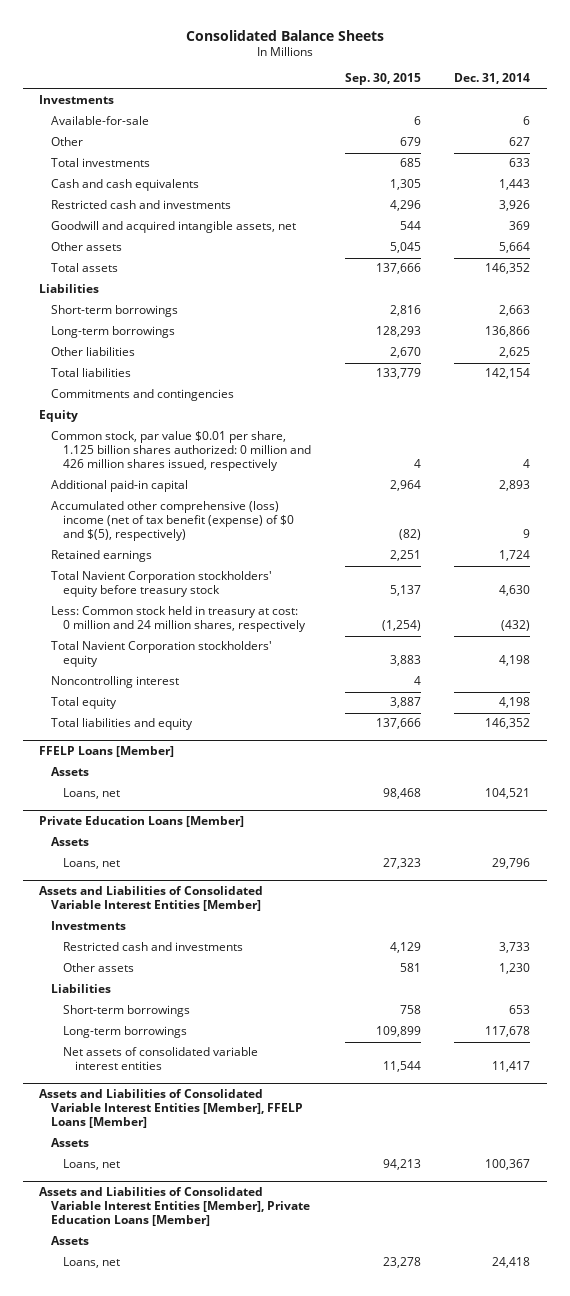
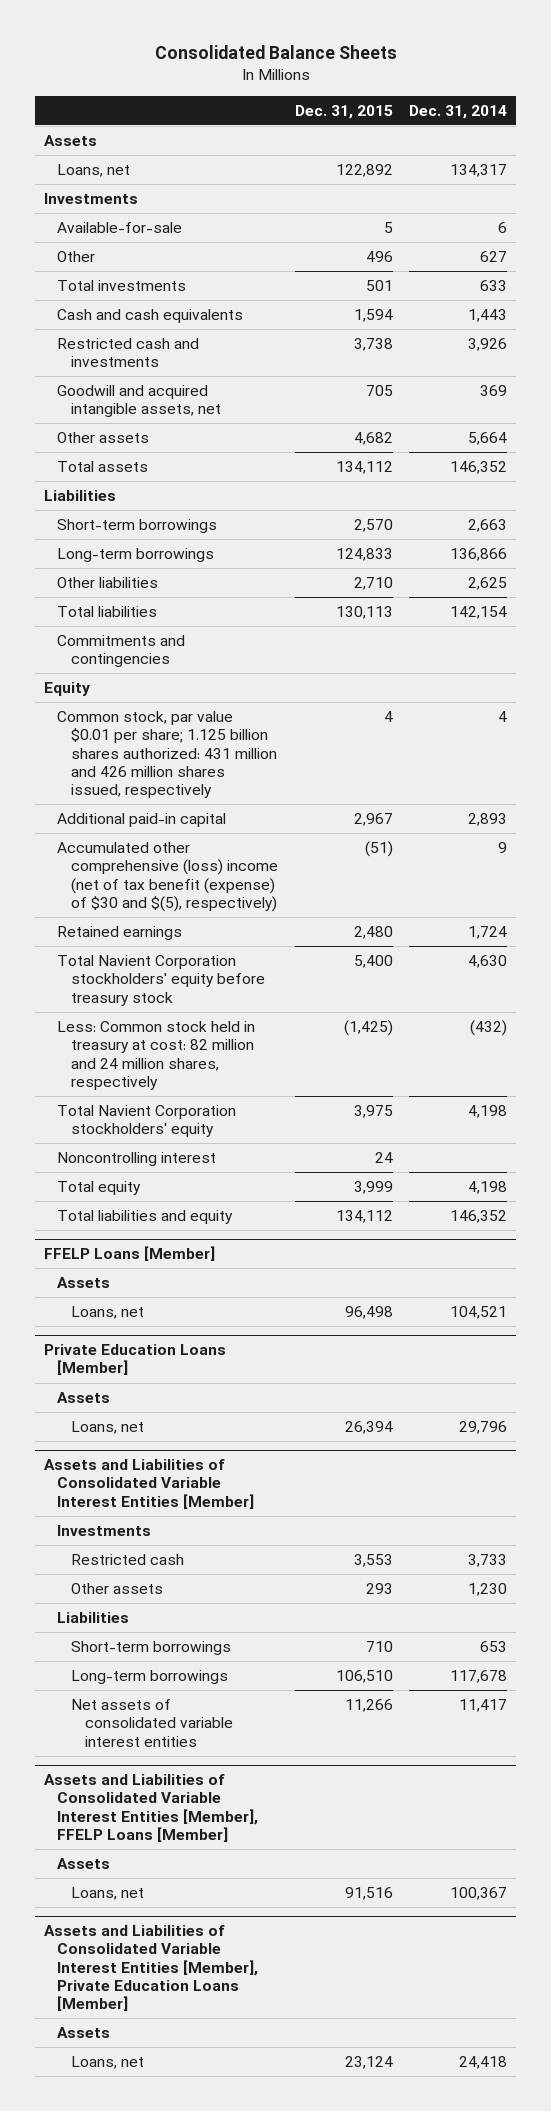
- | Sep. 30, 2015 | Dec. 31, 2014
+ | Dec. 31, 2015 | Dec. 31, 2014
+ Assets
+ Loans, net | 122,892 | 134,317
- Common stock, par value $0.01 per share, 1.125 billion shares authorized: 0 million and 426 million shares issued, respectively | 4 | 4
+ Common stock, par value $0.01 per share; 1.125 billion shares authorized: 431 million and 426 million shares issued, respectively | 4 | 4
- Accumulated other comprehensive (loss) income (net of tax benefit (expense) of $0 and $(5), respectively) | (82) | 9
+ Accumulated other comprehensive (loss) income (net of tax benefit (expense) of $30 and $(5), respectively) | (51) | 9
- Less: Common stock held in treasury at cost: 0 million and 24 million shares, respectively | (1,254) | (432)
+ Less: Common stock held in treasury at cost: 82 million and 24 million shares, respectively | (1,425) | (432)
@ Assets and Liabilities of Consolidated Variable Interest Entities [Member]
- Restricted cash and investments | 4,129 | 3,733
+ Restricted cash | 3,553 | 3,733

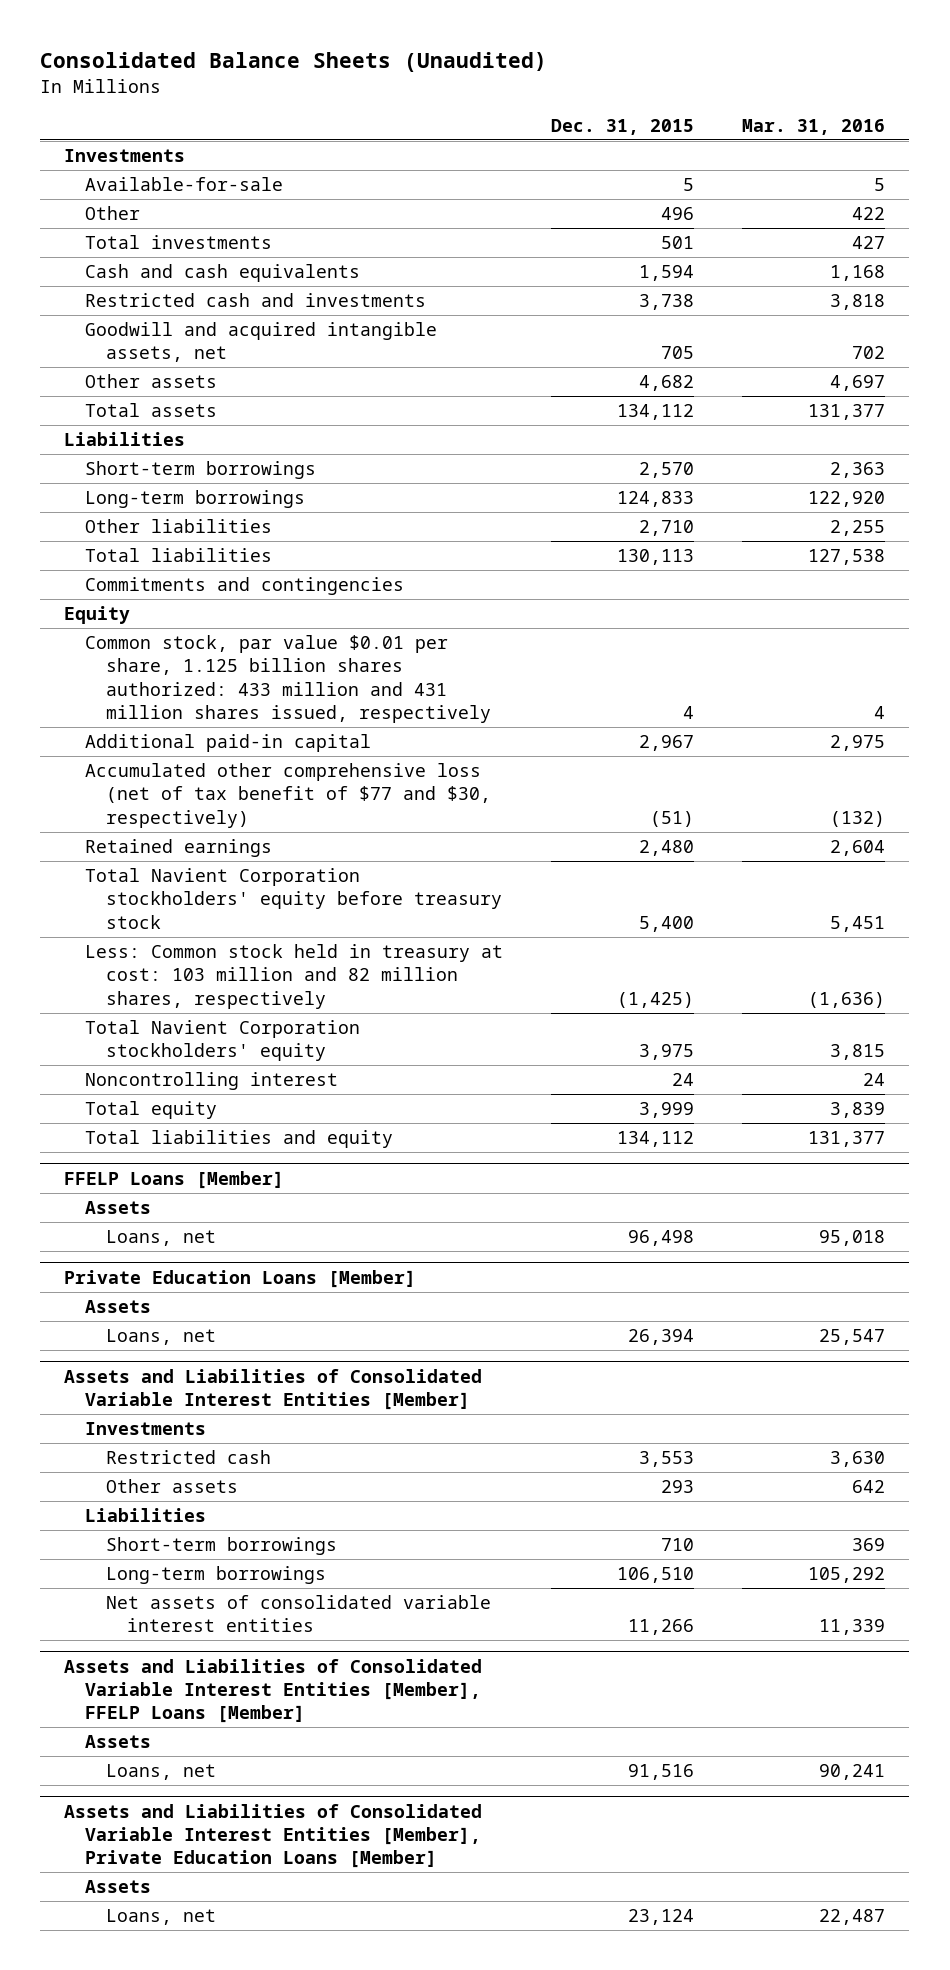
- Consolidated Balance Sheets
+ Consolidated Balance Sheets (Unaudited)
- | Dec. 31, 2015 | Dec. 31, 2014
+ | Dec. 31, 2015 | Mar. 31, 2016
- Assets
- Loans, net | 122,892 | 134,317
- Common stock, par value $0.01 per share; 1.125 billion shares authorized: 431 million and 426 million shares issued, respectively | 4 | 4
+ Common stock, par value $0.01 per share, 1.125 billion shares authorized: 433 million and 431 million shares issued, respectively | 4 | 4
- Accumulated other comprehensive (loss) income (net of tax benefit (expense) of $30 and $(5), respectively) | (51) | 9
+ Accumulated other comprehensive loss (net of tax benefit of $77 and $30, respectively) | (51) | (132)
- Less: Common stock held in treasury at cost: 82 million and 24 million shares, respectively | (1,425) | (432)
+ Less: Common stock held in treasury at cost: 103 million and 82 million shares, respectively | (1,425) | (1,636)

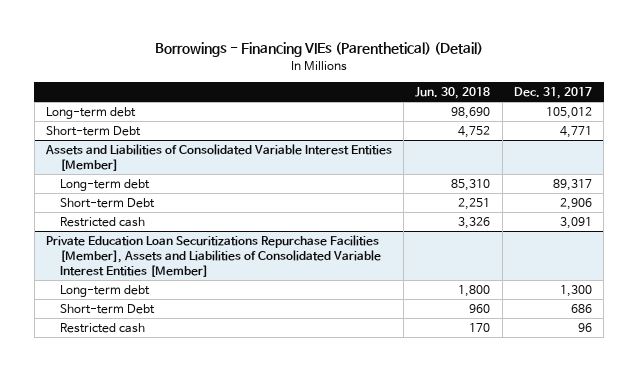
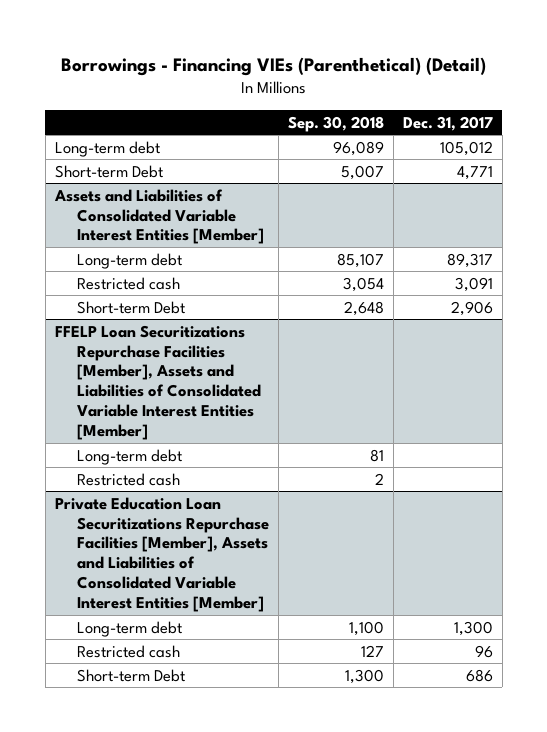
- | Jun. 30, 2018 | Dec. 31, 2017
+ | Sep. 30, 2018 | Dec. 31, 2017
@ Assets and Liabilities of Consolidated Variable Interest Entities [Member]
moved down: Short-term Debt | 2,648 | 2,906
+ FFELP Loan Securitizations Repurchase Facilities [Member], Assets and Liabilities of Consolidated Variable Interest Entities [Member]
+ Long-term debt | 81 |
+ Restricted cash | 2 |
@ Private Education Loan Securitizations Repurchase Facilities [Member], Assets and Liabilities of Consolidated Variable Interest Entities [Member]
moved down: Short-term Debt | 1,300 | 686

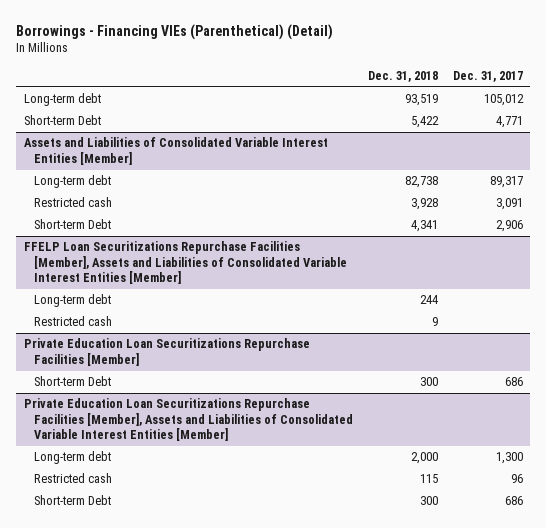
- | Sep. 30, 2018 | Dec. 31, 2017
+ | Dec. 31, 2018 | Dec. 31, 2017
+ Private Education Loan Securitizations Repurchase Facilities [Member]
+ Short-term Debt | 300 | 686

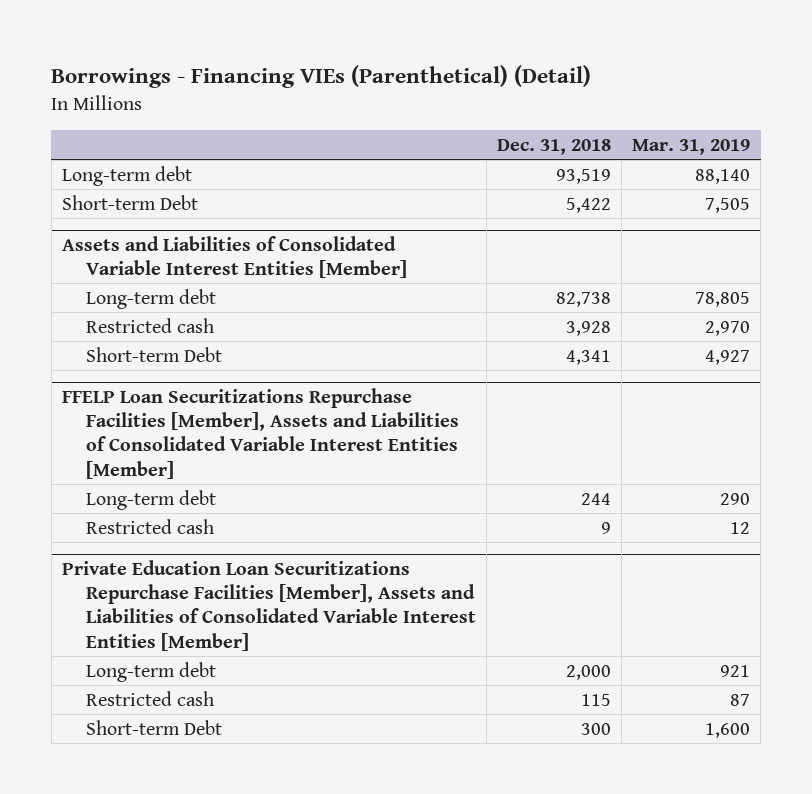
- | Dec. 31, 2018 | Dec. 31, 2017
+ | Dec. 31, 2018 | Mar. 31, 2019
- Private Education Loan Securitizations Repurchase Facilities [Member]
- Short-term Debt | 300 | 686

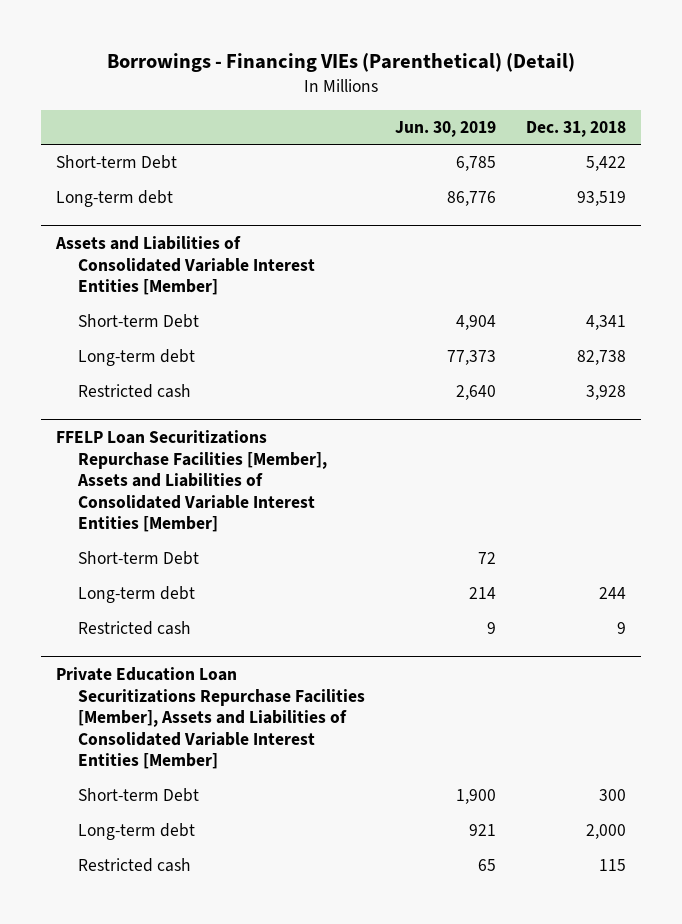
- | Dec. 31, 2018 | Mar. 31, 2019
+ | Jun. 30, 2019 | Dec. 31, 2018
moved down: Long-term debt | 86,776 | 93,519
@ Assets and Liabilities of Consolidated Variable Interest Entities [Member]
moved up: Short-term Debt | 4,904 | 4,341
@ FFELP Loan Securitizations Repurchase Facilities [Member], Assets and Liabilities of Consolidated Variable Interest Entities [Member]
+ Short-term Debt | 72 |
@ Private Education Loan Securitizations Repurchase Facilities [Member], Assets and Liabilities of Consolidated Variable Interest Entities [Member]
moved up: Short-term Debt | 1,900 | 300

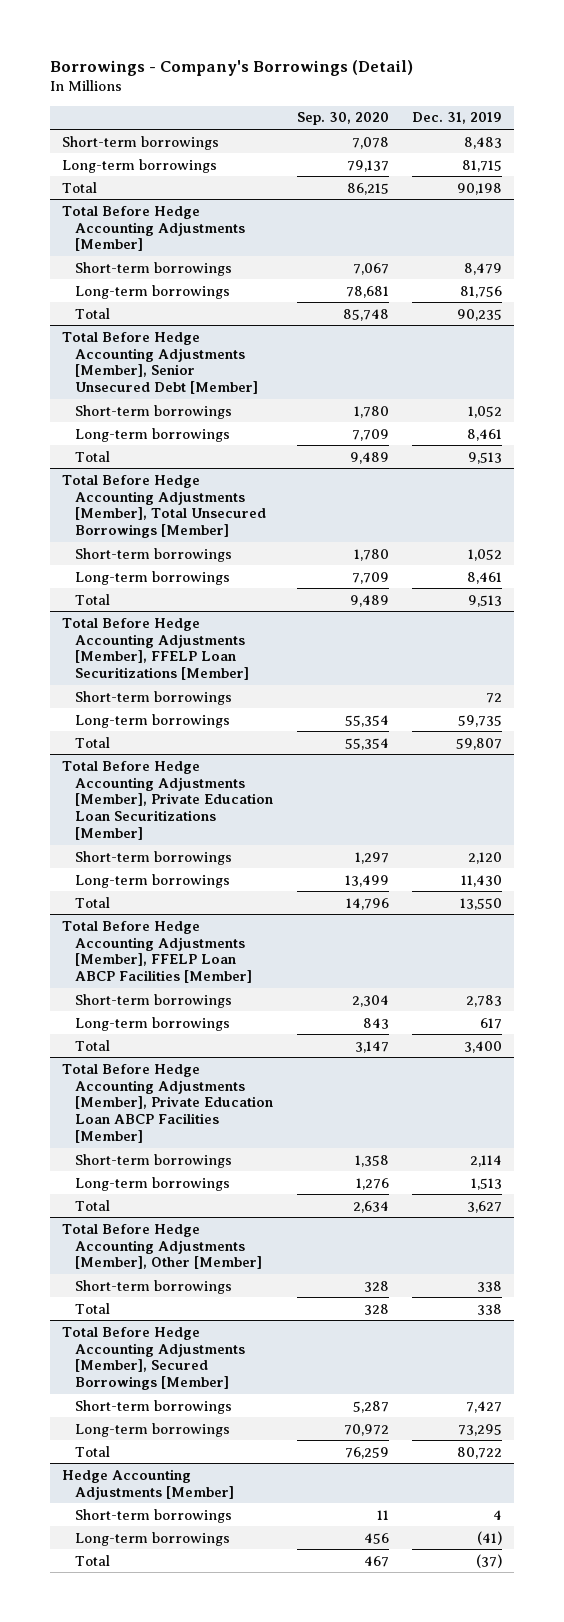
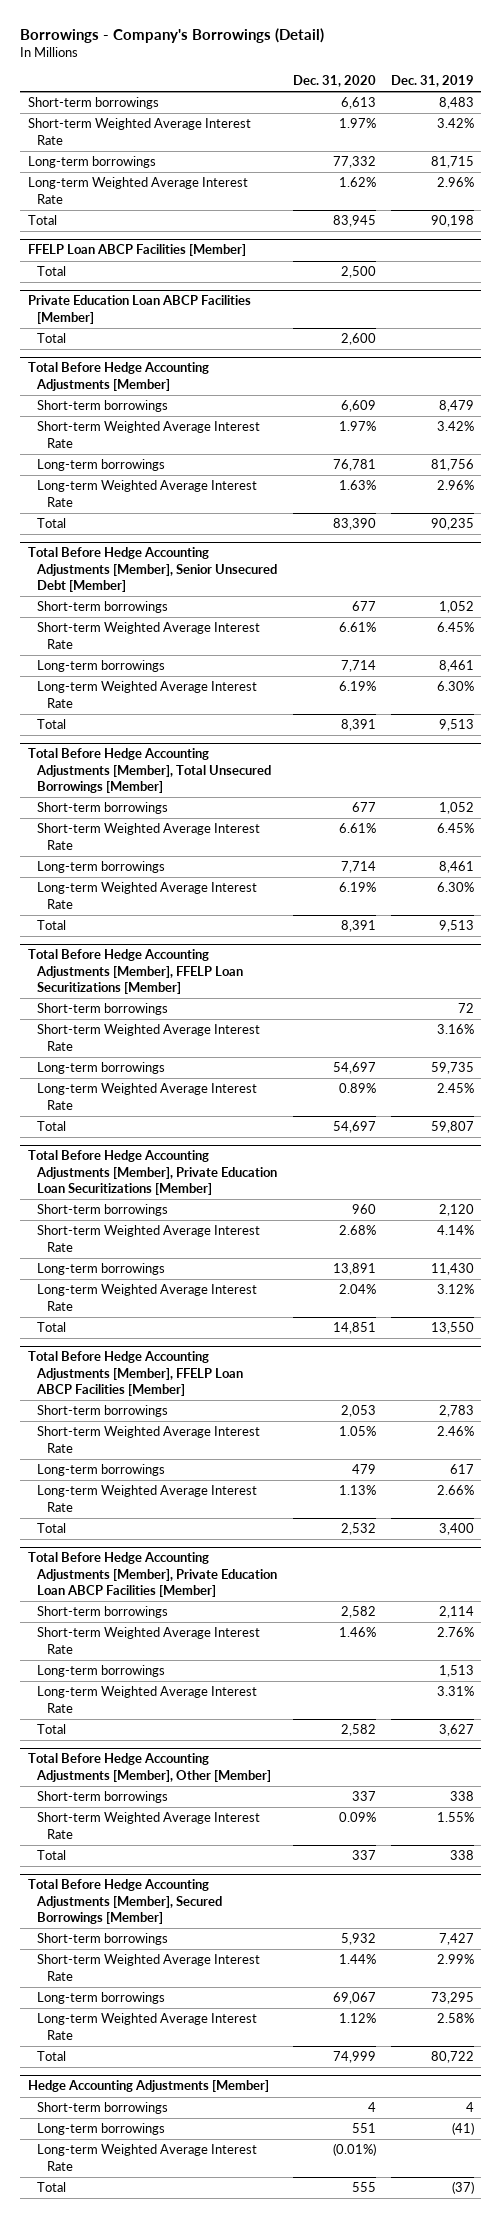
- | Sep. 30, 2020 | Dec. 31, 2019
+ | Dec. 31, 2020 | Dec. 31, 2019
+ Short-term Weighted Average Interest Rate | 1.97% | 3.42%
+ Long-term Weighted Average Interest Rate | 1.62% | 2.96%
+ FFELP Loan ABCP Facilities [Member]
+ Total | 2,500 |
+ Private Education Loan ABCP Facilities [Member]
+ Total | 2,600 |
@ Total Before Hedge Accounting Adjustments [Member]
+ Short-term Weighted Average Interest Rate | 1.97% | 3.42%
+ Long-term Weighted Average Interest Rate | 1.63% | 2.96%
@ Total Before Hedge Accounting Adjustments [Member], Senior Unsecured Debt [Member]
+ Short-term Weighted Average Interest Rate | 6.61% | 6.45%
+ Long-term Weighted Average Interest Rate | 6.19% | 6.30%
@ Total Before Hedge Accounting Adjustments [Member], Total Unsecured Borrowings [Member]
+ Short-term Weighted Average Interest Rate | 6.61% | 6.45%
+ Long-term Weighted Average Interest Rate | 6.19% | 6.30%
@ Total Before Hedge Accounting Adjustments [Member], FFELP Loan Securitizations [Member]
+ Short-term Weighted Average Interest Rate | | 3.16%
+ Long-term Weighted Average Interest Rate | 0.89% | 2.45%
@ Total Before Hedge Accounting Adjustments [Member], Private Education Loan Securitizations [Member]
+ Short-term Weighted Average Interest Rate | 2.68% | 4.14%
+ Long-term Weighted Average Interest Rate | 2.04% | 3.12%
@ Total Before Hedge Accounting Adjustments [Member], FFELP Loan ABCP Facilities [Member]
+ Short-term Weighted Average Interest Rate | 1.05% | 2.46%
+ Long-term Weighted Average Interest Rate | 1.13% | 2.66%
@ Total Before Hedge Accounting Adjustments [Member], Private Education Loan ABCP Facilities [Member]
+ Short-term Weighted Average Interest Rate | 1.46% | 2.76%
+ Long-term Weighted Average Interest Rate | | 3.31%
@ Total Before Hedge Accounting Adjustments [Member], Other [Member]
+ Short-term Weighted Average Interest Rate | 0.09% | 1.55%
@ Total Before Hedge Accounting Adjustments [Member], Secured Borrowings [Member]
+ Short-term Weighted Average Interest Rate | 1.44% | 2.99%
+ Long-term Weighted Average Interest Rate | 1.12% | 2.58%
@ Hedge Accounting Adjustments [Member]
+ Long-term Weighted Average Interest Rate | (0.01%) |

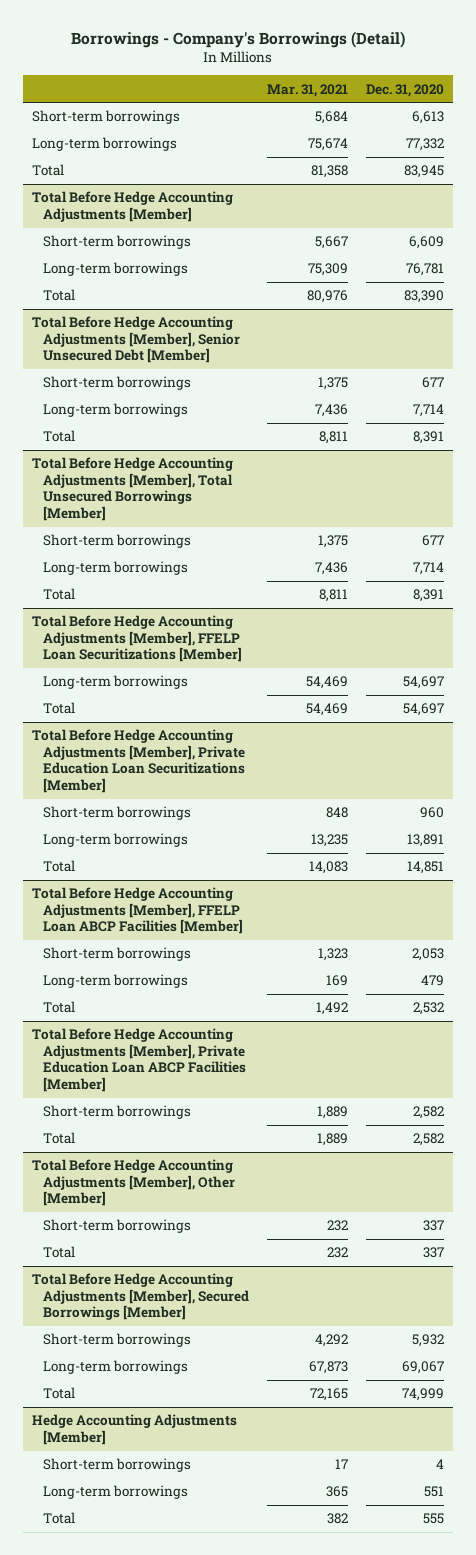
- | Dec. 31, 2020 | Dec. 31, 2019
+ | Mar. 31, 2021 | Dec. 31, 2020
- Short-term Weighted Average Interest Rate | 1.97% | 3.42%
- Long-term Weighted Average Interest Rate | 1.62% | 2.96%
- FFELP Loan ABCP Facilities [Member]
- Total | 2,500 |
- Private Education Loan ABCP Facilities [Member]
- Total | 2,600 |
@ Total Before Hedge Accounting Adjustments [Member]
- Short-term Weighted Average Interest Rate | 1.97% | 3.42%
- Long-term Weighted Average Interest Rate | 1.63% | 2.96%
@ Total Before Hedge Accounting Adjustments [Member], Senior Unsecured Debt [Member]
- Short-term Weighted Average Interest Rate | 6.61% | 6.45%
- Long-term Weighted Average Interest Rate | 6.19% | 6.30%
@ Total Before Hedge Accounting Adjustments [Member], Total Unsecured Borrowings [Member]
- Short-term Weighted Average Interest Rate | 6.61% | 6.45%
- Long-term Weighted Average Interest Rate | 6.19% | 6.30%
@ Total Before Hedge Accounting Adjustments [Member], FFELP Loan Securitizations [Member]
- Short-term borrowings | | 72
- Short-term Weighted Average Interest Rate | | 3.16%
- Long-term Weighted Average Interest Rate | 0.89% | 2.45%
@ Total Before Hedge Accounting Adjustments [Member], Private Education Loan Securitizations [Member]
- Short-term Weighted Average Interest Rate | 2.68% | 4.14%
- Long-term Weighted Average Interest Rate | 2.04% | 3.12%
@ Total Before Hedge Accounting Adjustments [Member], FFELP Loan ABCP Facilities [Member]
- Short-term Weighted Average Interest Rate | 1.05% | 2.46%
- Long-term Weighted Average Interest Rate | 1.13% | 2.66%
@ Total Before Hedge Accounting Adjustments [Member], Private Education Loan ABCP Facilities [Member]
- Short-term Weighted Average Interest Rate | 1.46% | 2.76%
- Long-term borrowings | | 1,513
- Long-term Weighted Average Interest Rate | | 3.31%
@ Total Before Hedge Accounting Adjustments [Member], Other [Member]
- Short-term Weighted Average Interest Rate | 0.09% | 1.55%
@ Total Before Hedge Accounting Adjustments [Member], Secured Borrowings [Member]
- Short-term Weighted Average Interest Rate | 1.44% | 2.99%
- Long-term Weighted Average Interest Rate | 1.12% | 2.58%
@ Hedge Accounting Adjustments [Member]
- Long-term Weighted Average Interest Rate | (0.01%) |

